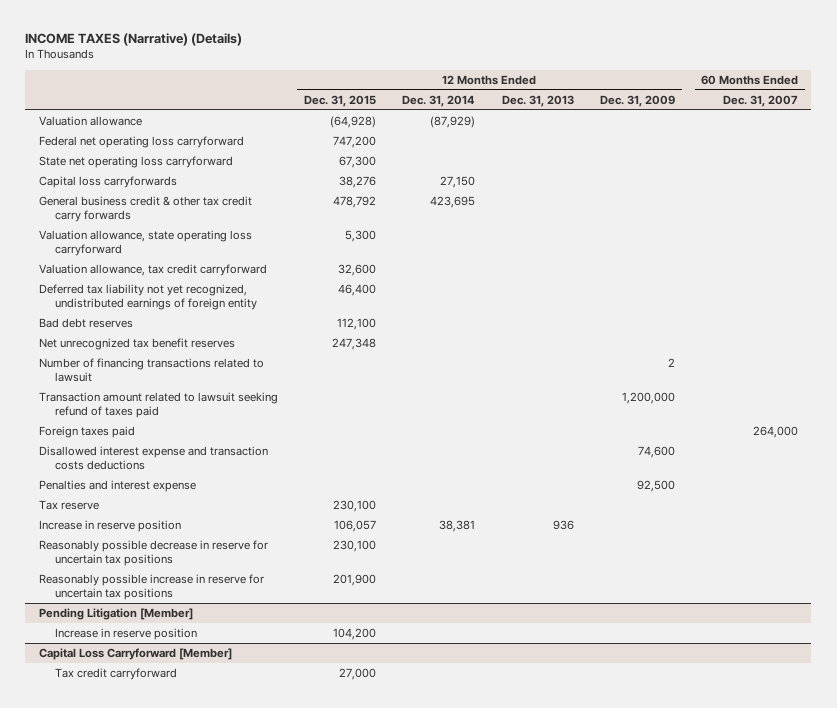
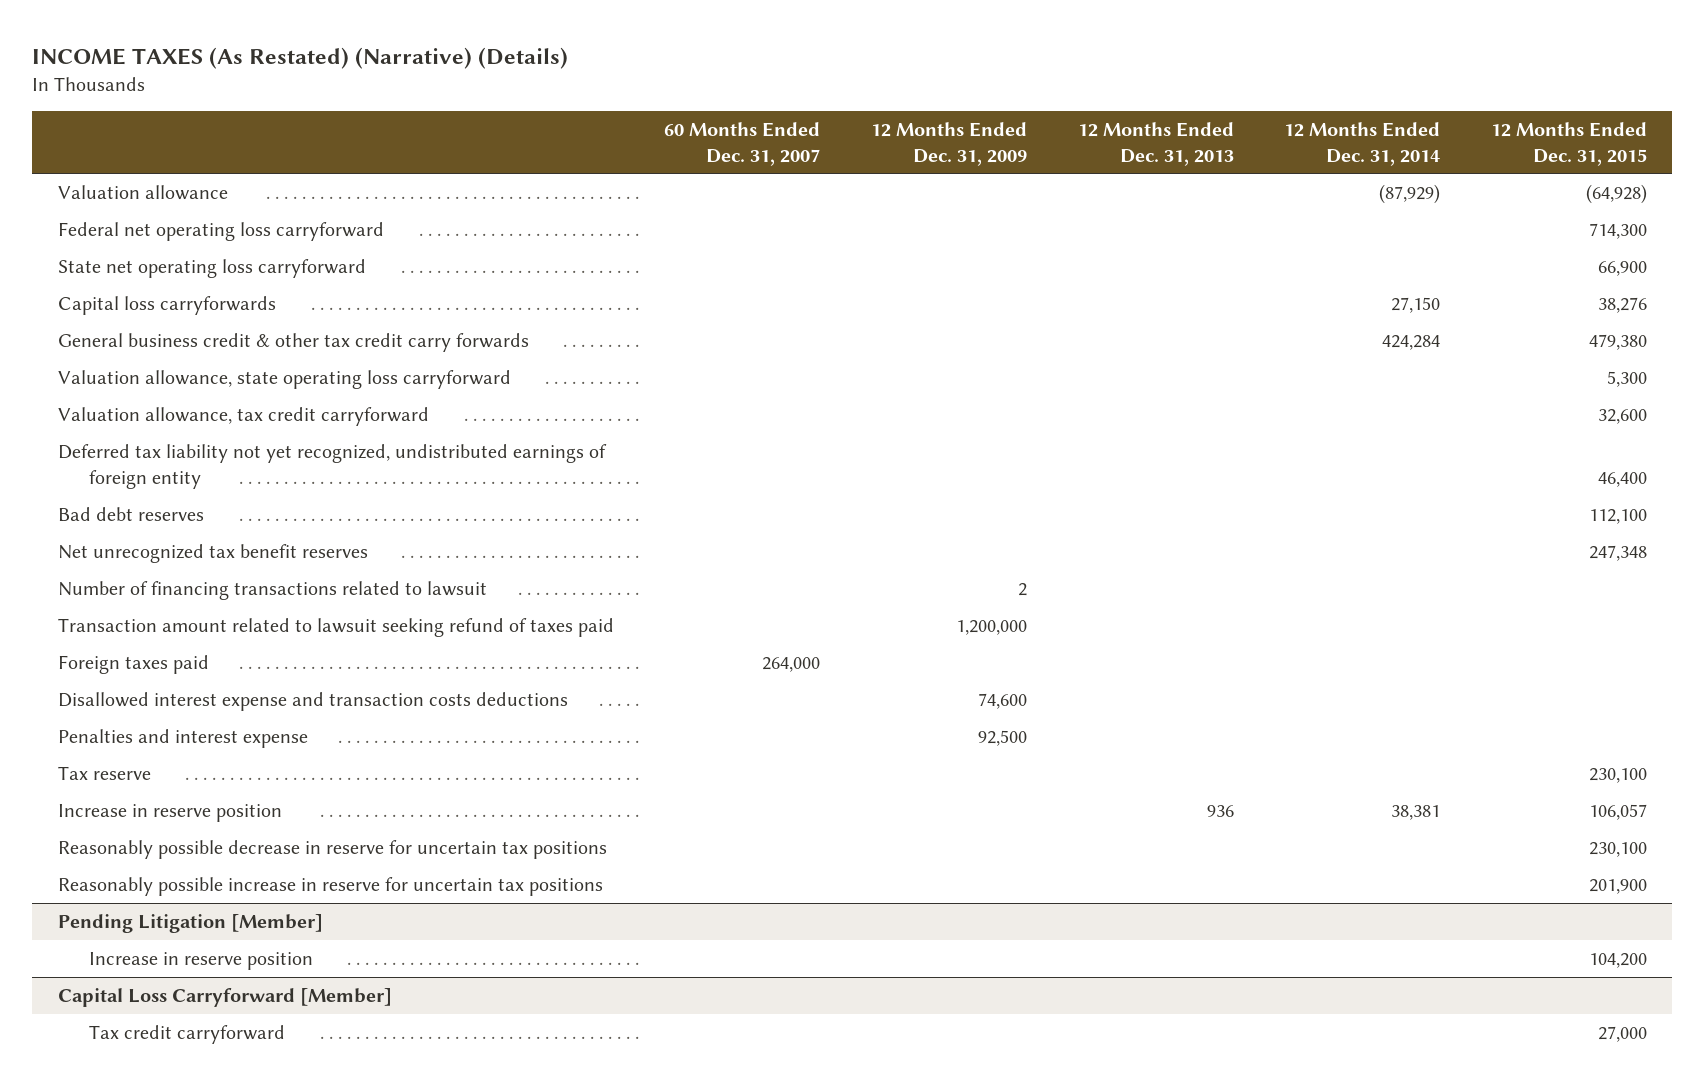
- INCOME TAXES (Narrative) (Details)
+ INCOME TAXES (As Restated) (Narrative) (Details)
- | 12 Months Ended Dec. 31, 2015 | 12 Months Ended Dec. 31, 2014 | 12 Months Ended Dec. 31, 2013 | 12 Months Ended Dec. 31, 2009 | 60 Months Ended Dec. 31, 2007
+ | 60 Months Ended Dec. 31, 2007 | 12 Months Ended Dec. 31, 2009 | 12 Months Ended Dec. 31, 2013 | 12 Months Ended Dec. 31, 2014 | 12 Months Ended Dec. 31, 2015
- Federal net operating loss carryforward | 747,200 | | | |
- State net operating loss carryforward | 67,300 | | | |
+ Federal net operating loss carryforward | | | | | 714,300
+ State net operating loss carryforward | | | | | 66,900
- General business credit & other tax credit carry forwards | 478,792 | 423,695 | | |
+ General business credit & other tax credit carry forwards | | | | 424,284 | 479,380

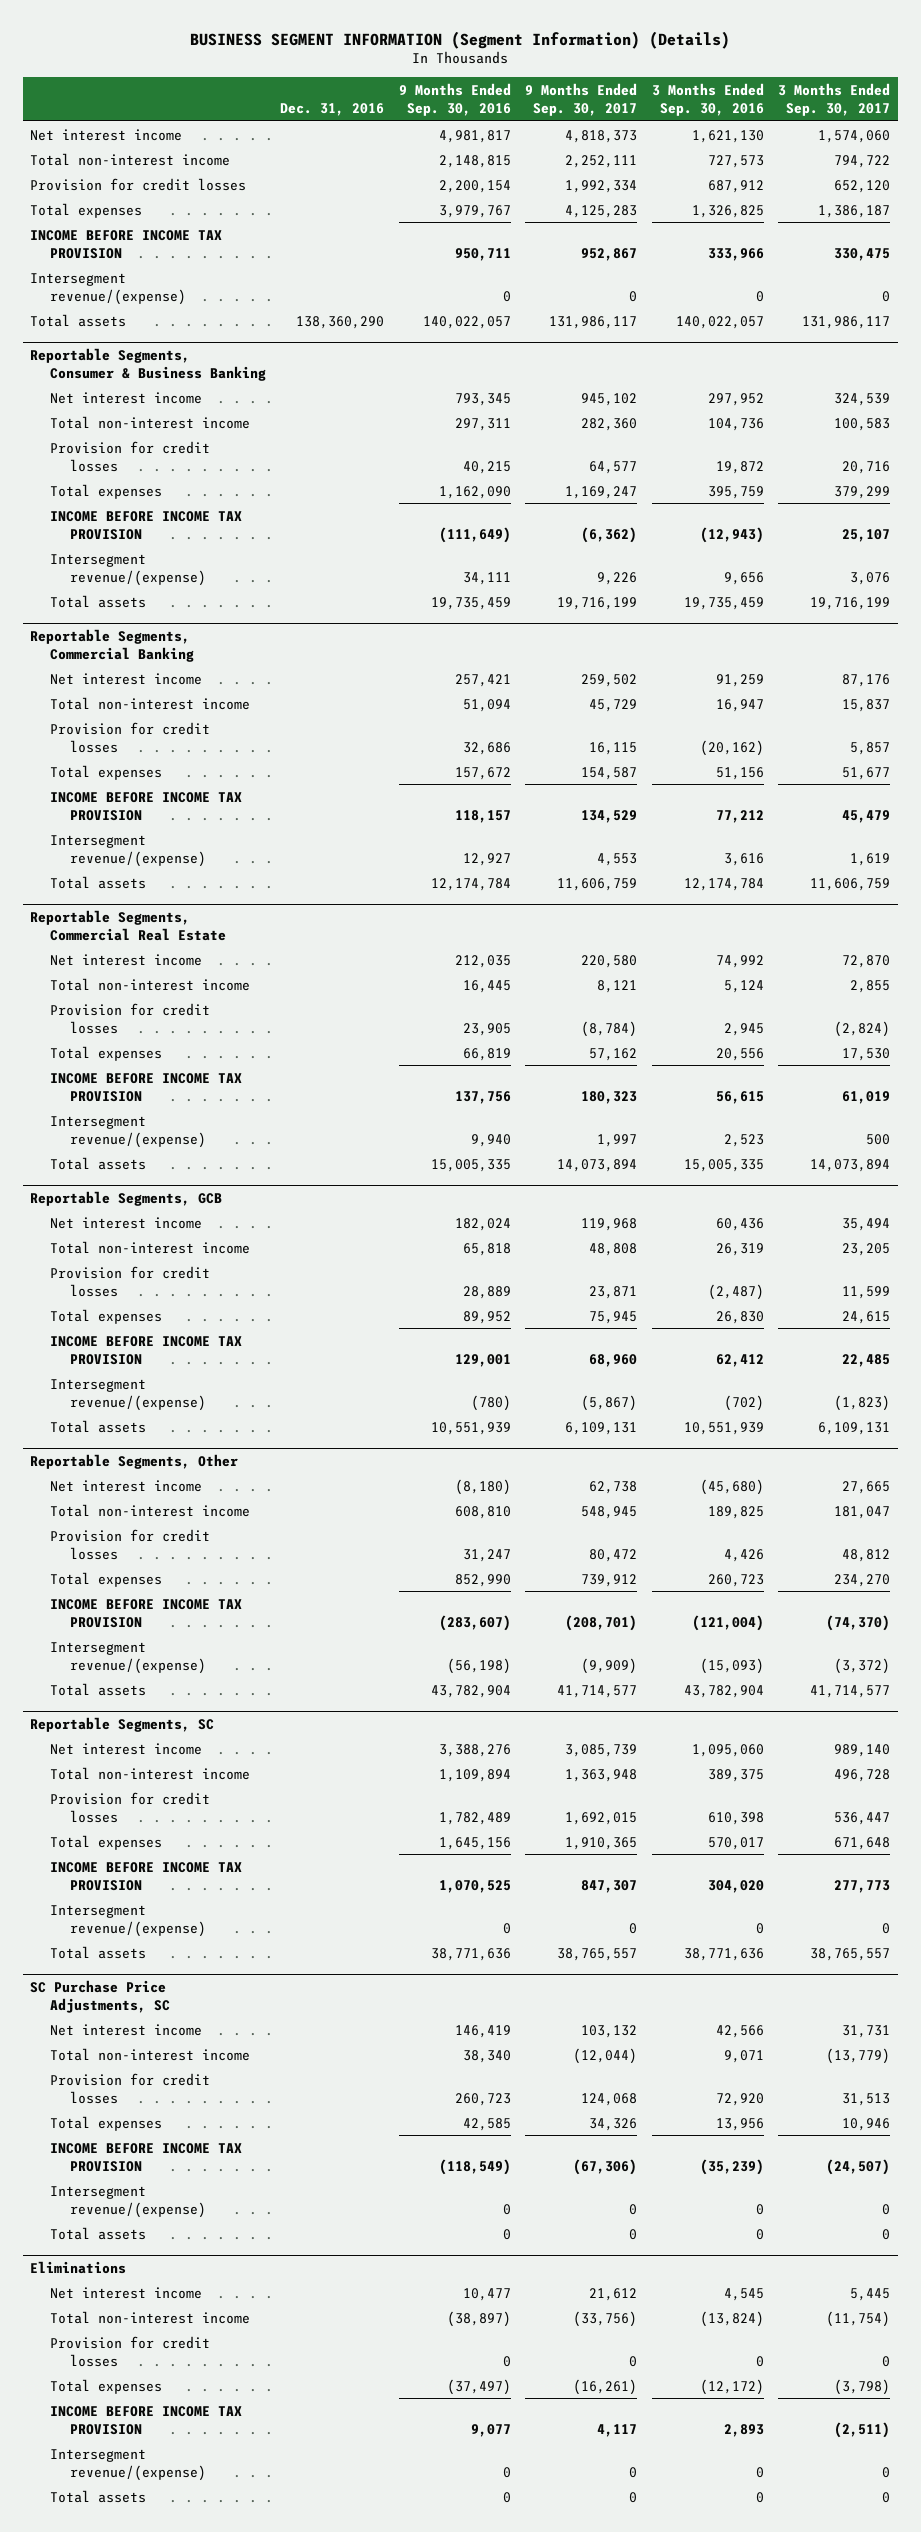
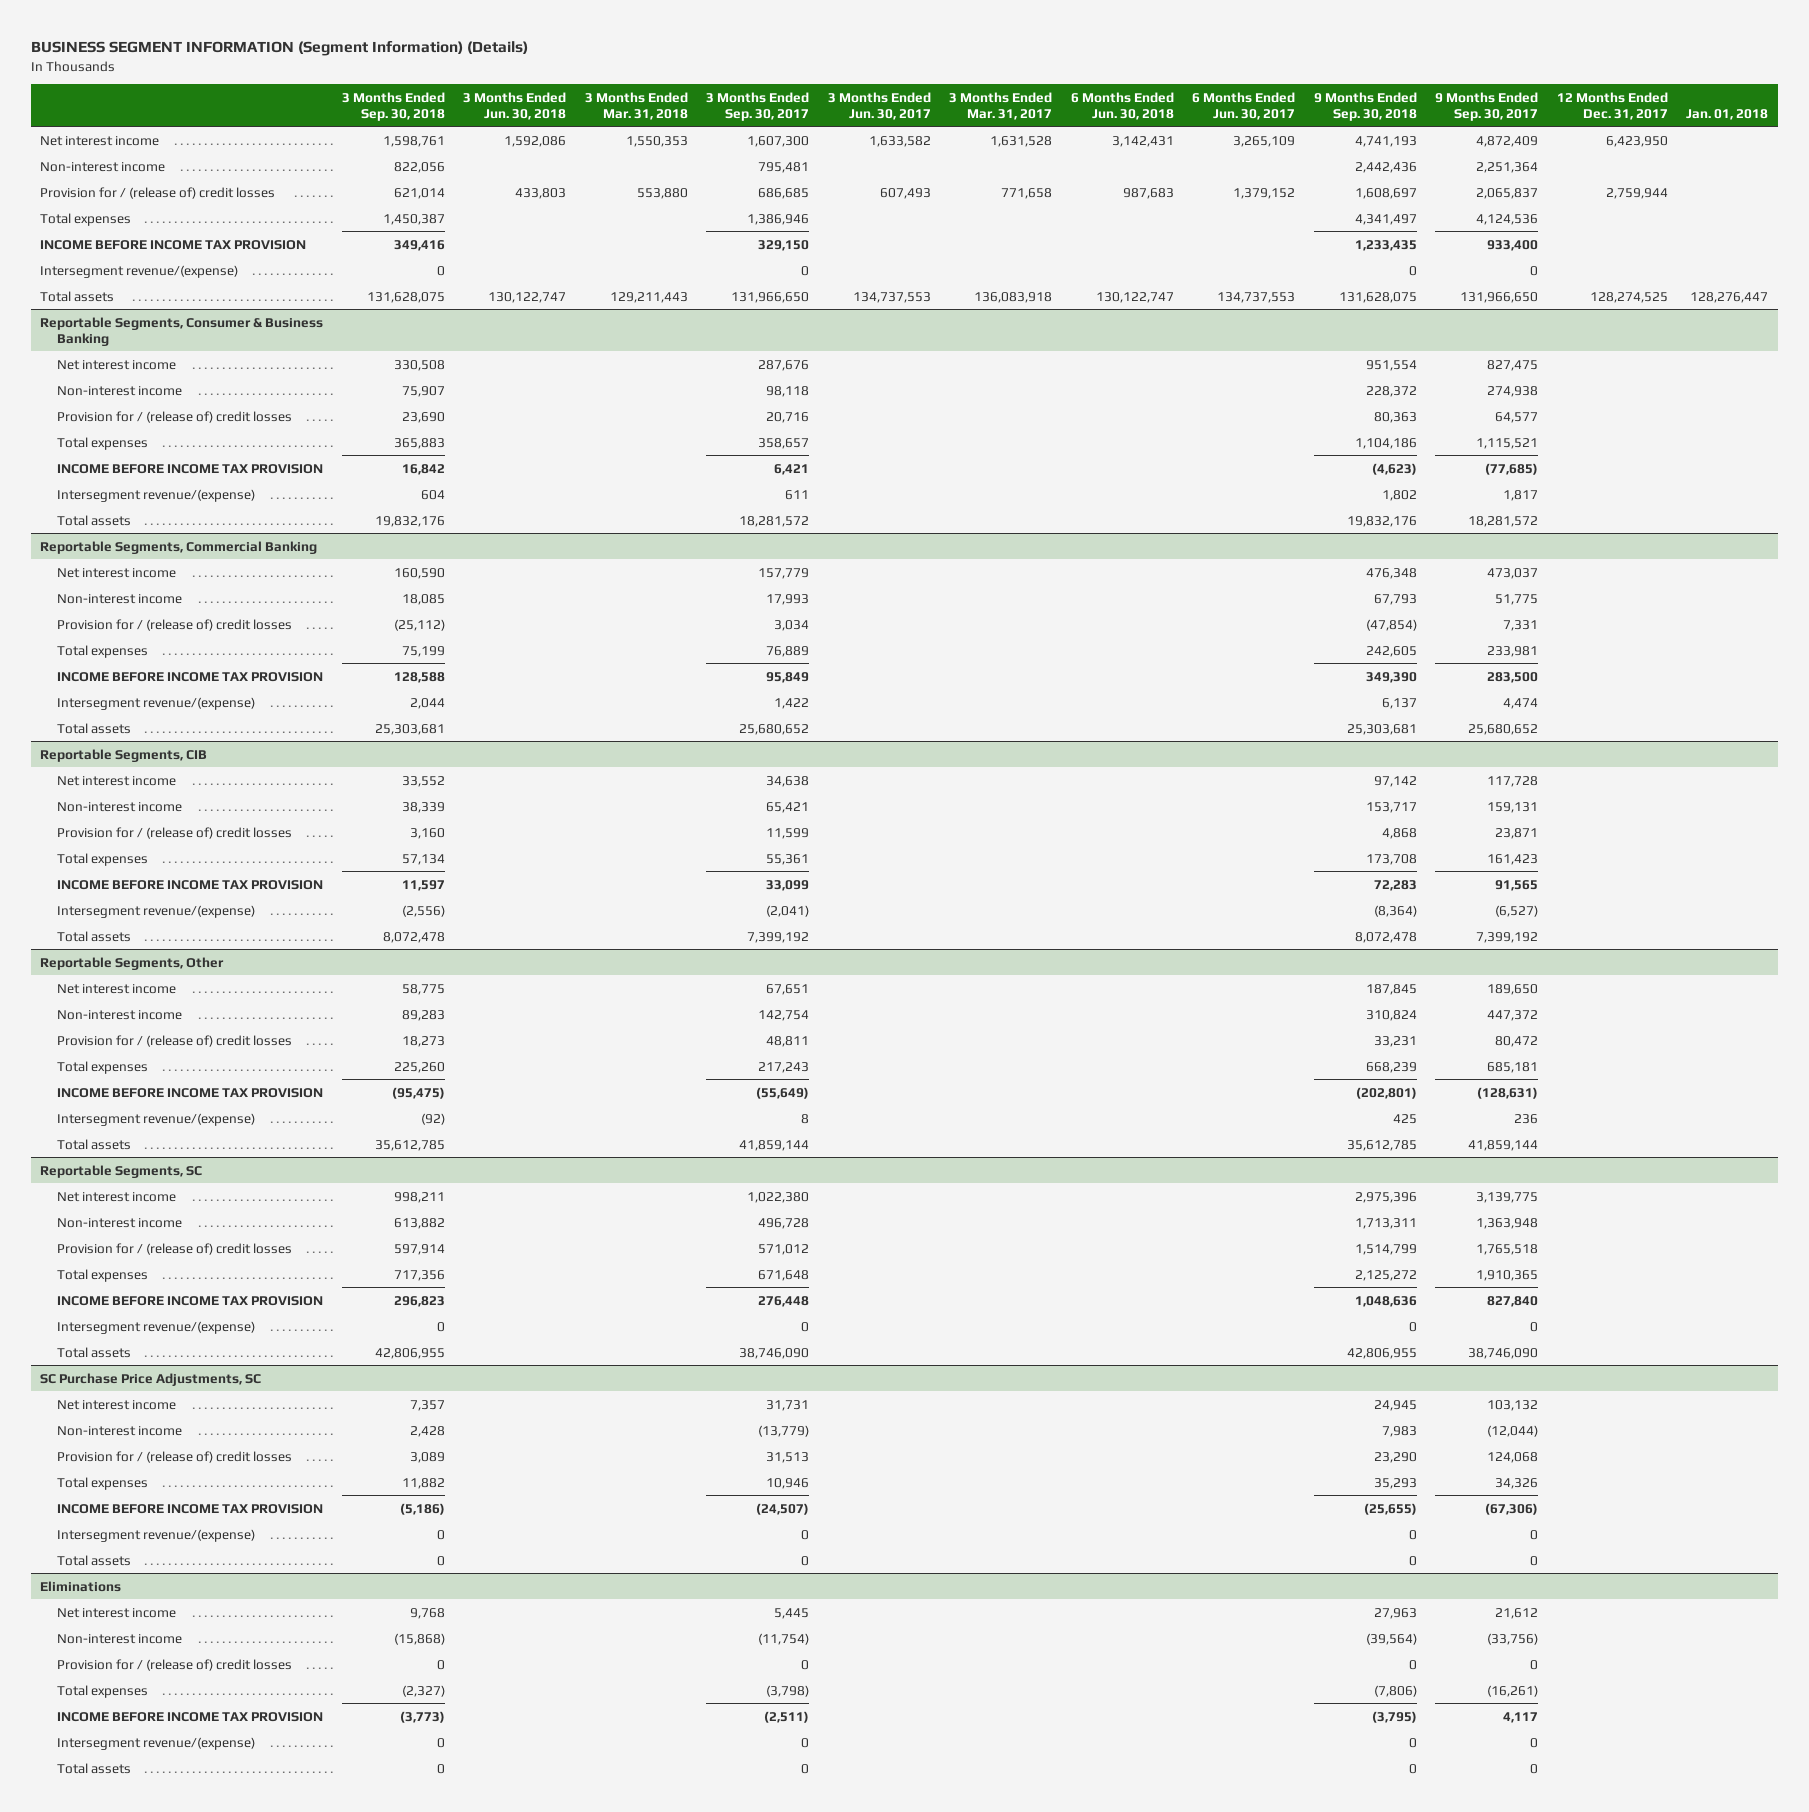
- | Dec. 31, 2016 | 9 Months Ended Sep. 30, 2016 | 9 Months Ended Sep. 30, 2017 | 3 Months Ended Sep. 30, 2016 | 3 Months Ended Sep. 30, 2017
+ | 3 Months Ended Sep. 30, 2018 | 3 Months Ended Jun. 30, 2018 | 3 Months Ended Mar. 31, 2018 | 3 Months Ended Sep. 30, 2017 | 3 Months Ended Jun. 30, 2017 | 3 Months Ended Mar. 31, 2017 | 6 Months Ended Jun. 30, 2018 | 6 Months Ended Jun. 30, 2017 | 9 Months Ended Sep. 30, 2018 | 9 Months Ended Sep. 30, 2017 | 12 Months Ended Dec. 31, 2017 | Jan. 01, 2018
- Net interest income | | 4,981,817 | 4,818,373 | 1,621,130 | 1,574,060
- Total non-interest income | | 2,148,815 | 2,252,111 | 727,573 | 794,722
- Provision for credit losses | | 2,200,154 | 1,992,334 | 687,912 | 652,120
- Total expenses | | 3,979,767 | 4,125,283 | 1,326,825 | 1,386,187
- INCOME BEFORE INCOME TAX PROVISION | | 950,711 | 952,867 | 333,966 | 330,475
+ Net interest income | 1,598,761 | 1,592,086 | 1,550,353 | 1,607,300 | 1,633,582 | 1,631,528 | 3,142,431 | 3,265,109 | 4,741,193 | 4,872,409 | 6,423,950 |
+ Non-interest income | 822,056 | | | 795,481 | | | | | 2,442,436 | 2,251,364 | |
+ Provision for / (release of) credit losses | 621,014 | 433,803 | 553,880 | 686,685 | 607,493 | 771,658 | 987,683 | 1,379,152 | 1,608,697 | 2,065,837 | 2,759,944 |
+ Total expenses | 1,450,387 | | | 1,386,946 | | | | | 4,341,497 | 4,124,536 | |
+ INCOME BEFORE INCOME TAX PROVISION | 349,416 | | | 329,150 | | | | | 1,233,435 | 933,400 | |
- Total assets | 138,360,290 | 140,022,057 | 131,986,117 | 140,022,057 | 131,986,117
+ Total assets | 131,628,075 | 130,122,747 | 129,211,443 | 131,966,650 | 134,737,553 | 136,083,918 | 130,122,747 | 134,737,553 | 131,628,075 | 131,966,650 | 128,274,525 | 128,276,447
@ Reportable Segments, Consumer & Business Banking
- Net interest income | | 793,345 | 945,102 | 297,952 | 324,539
- Total non-interest income | | 297,311 | 282,360 | 104,736 | 100,583
- Provision for credit losses | | 40,215 | 64,577 | 19,872 | 20,716
- Total expenses | | 1,162,090 | 1,169,247 | 395,759 | 379,299
- INCOME BEFORE INCOME TAX PROVISION | | (111,649) | (6,362) | (12,943) | 25,107
- Intersegment revenue/(expense) | | 34,111 | 9,226 | 9,656 | 3,076
- Total assets | | 19,735,459 | 19,716,199 | 19,735,459 | 19,716,199
+ Net interest income | 330,508 | | | 287,676 | | | | | 951,554 | 827,475 | |
+ Non-interest income | 75,907 | | | 98,118 | | | | | 228,372 | 274,938 | |
+ Provision for / (release of) credit losses | 23,690 | | | 20,716 | | | | | 80,363 | 64,577 | |
+ Total expenses | 365,883 | | | 358,657 | | | | | 1,104,186 | 1,115,521 | |
+ INCOME BEFORE INCOME TAX PROVISION | 16,842 | | | 6,421 | | | | | (4,623) | (77,685) | |
+ Intersegment revenue/(expense) | 604 | | | 611 | | | | | 1,802 | 1,817 | |
+ Total assets | 19,832,176 | | | 18,281,572 | | | | | 19,832,176 | 18,281,572 | |
@ Reportable Segments, Commercial Banking
- Net interest income | | 257,421 | 259,502 | 91,259 | 87,176
- Total non-interest income | | 51,094 | 45,729 | 16,947 | 15,837
- Provision for credit losses | | 32,686 | 16,115 | (20,162) | 5,857
- Total expenses | | 157,672 | 154,587 | 51,156 | 51,677
- INCOME BEFORE INCOME TAX PROVISION | | 118,157 | 134,529 | 77,212 | 45,479
- Intersegment revenue/(expense) | | 12,927 | 4,553 | 3,616 | 1,619
- Total assets | | 12,174,784 | 11,606,759 | 12,174,784 | 11,606,759
- Reportable Segments, Commercial Real Estate
- Net interest income | | 212,035 | 220,580 | 74,992 | 72,870
- Total non-interest income | | 16,445 | 8,121 | 5,124 | 2,855
- Provision for credit losses | | 23,905 | (8,784) | 2,945 | (2,824)
- Total expenses | | 66,819 | 57,162 | 20,556 | 17,530
- INCOME BEFORE INCOME TAX PROVISION | | 137,756 | 180,323 | 56,615 | 61,019
- Intersegment revenue/(expense) | | 9,940 | 1,997 | 2,523 | 500
- Total assets | | 15,005,335 | 14,073,894 | 15,005,335 | 14,073,894
- Reportable Segments, GCB
- Net interest income | | 182,024 | 119,968 | 60,436 | 35,494
- Total non-interest income | | 65,818 | 48,808 | 26,319 | 23,205
- Provision for credit losses | | 28,889 | 23,871 | (2,487) | 11,599
- Total expenses | | 89,952 | 75,945 | 26,830 | 24,615
- INCOME BEFORE INCOME TAX PROVISION | | 129,001 | 68,960 | 62,412 | 22,485
- Intersegment revenue/(expense) | | (780) | (5,867) | (702) | (1,823)
- Total assets | | 10,551,939 | 6,109,131 | 10,551,939 | 6,109,131
@ Reportable Segments, Commercial Banking
+ Net interest income | 160,590 | | | 157,779 | | | | | 476,348 | 473,037 | |
+ Non-interest income | 18,085 | | | 17,993 | | | | | 67,793 | 51,775 | |
+ Provision for / (release of) credit losses | (25,112) | | | 3,034 | | | | | (47,854) | 7,331 | |
+ Total expenses | 75,199 | | | 76,889 | | | | | 242,605 | 233,981 | |
+ INCOME BEFORE INCOME TAX PROVISION | 128,588 | | | 95,849 | | | | | 349,390 | 283,500 | |
+ Intersegment revenue/(expense) | 2,044 | | | 1,422 | | | | | 6,137 | 4,474 | |
+ Total assets | 25,303,681 | | | 25,680,652 | | | | | 25,303,681 | 25,680,652 | |
+ Reportable Segments, CIB
+ Net interest income | 33,552 | | | 34,638 | | | | | 97,142 | 117,728 | |
+ Non-interest income | 38,339 | | | 65,421 | | | | | 153,717 | 159,131 | |
+ Provision for / (release of) credit losses | 3,160 | | | 11,599 | | | | | 4,868 | 23,871 | |
+ Total expenses | 57,134 | | | 55,361 | | | | | 173,708 | 161,423 | |
+ INCOME BEFORE INCOME TAX PROVISION | 11,597 | | | 33,099 | | | | | 72,283 | 91,565 | |
+ Intersegment revenue/(expense) | (2,556) | | | (2,041) | | | | | (8,364) | (6,527) | |
+ Total assets | 8,072,478 | | | 7,399,192 | | | | | 8,072,478 | 7,399,192 | |
@ Reportable Segments, Other
- Net interest income | | (8,180) | 62,738 | (45,680) | 27,665
- Total non-interest income | | 608,810 | 548,945 | 189,825 | 181,047
- Provision for credit losses | | 31,247 | 80,472 | 4,426 | 48,812
- Total expenses | | 852,990 | 739,912 | 260,723 | 234,270
- INCOME BEFORE INCOME TAX PROVISION | | (283,607) | (208,701) | (121,004) | (74,370)
- Intersegment revenue/(expense) | | (56,198) | (9,909) | (15,093) | (3,372)
- Total assets | | 43,782,904 | 41,714,577 | 43,782,904 | 41,714,577
+ Net interest income | 58,775 | | | 67,651 | | | | | 187,845 | 189,650 | |
+ Non-interest income | 89,283 | | | 142,754 | | | | | 310,824 | 447,372 | |
+ Provision for / (release of) credit losses | 18,273 | | | 48,811 | | | | | 33,231 | 80,472 | |
+ Total expenses | 225,260 | | | 217,243 | | | | | 668,239 | 685,181 | |
+ INCOME BEFORE INCOME TAX PROVISION | (95,475) | | | (55,649) | | | | | (202,801) | (128,631) | |
+ Intersegment revenue/(expense) | (92) | | | 8 | | | | | 425 | 236 | |
+ Total assets | 35,612,785 | | | 41,859,144 | | | | | 35,612,785 | 41,859,144 | |
@ Reportable Segments, SC
- Net interest income | | 3,388,276 | 3,085,739 | 1,095,060 | 989,140
- Total non-interest income | | 1,109,894 | 1,363,948 | 389,375 | 496,728
- Provision for credit losses | | 1,782,489 | 1,692,015 | 610,398 | 536,447
+ Net interest income | 998,211 | | | 1,022,380 | | | | | 2,975,396 | 3,139,775 | |
+ Non-interest income | 613,882 | | | 496,728 | | | | | 1,713,311 | 1,363,948 | |
+ Provision for / (release of) credit losses | 597,914 | | | 571,012 | | | | | 1,514,799 | 1,765,518 | |
- INCOME BEFORE INCOME TAX PROVISION | | 1,070,525 | 847,307 | 304,020 | 277,773
+ INCOME BEFORE INCOME TAX PROVISION | 296,823 | | | 276,448 | | | | | 1,048,636 | 827,840 | |
- Total assets | | 38,771,636 | 38,765,557 | 38,771,636 | 38,765,557
+ Total assets | 42,806,955 | | | 38,746,090 | | | | | 42,806,955 | 38,746,090 | |
@ SC Purchase Price Adjustments, SC
- Total non-interest income | | 38,340 | (12,044) | 9,071 | (13,779)
- Provision for credit losses | | 260,723 | 124,068 | 72,920 | 31,513
+ Non-interest income | 2,428 | | | (13,779) | | | | | 7,983 | (12,044) | |
+ Provision for / (release of) credit losses | 3,089 | | | 31,513 | | | | | 23,290 | 124,068 | |
@ Eliminations
- Total non-interest income | | (38,897) | (33,756) | (13,824) | (11,754)
- Provision for credit losses | | 0 | 0 | 0 | 0
+ Non-interest income | (15,868) | | | (11,754) | | | | | (39,564) | (33,756) | |
+ Provision for / (release of) credit losses | 0 | | | 0 | | | | | 0 | 0 | |

